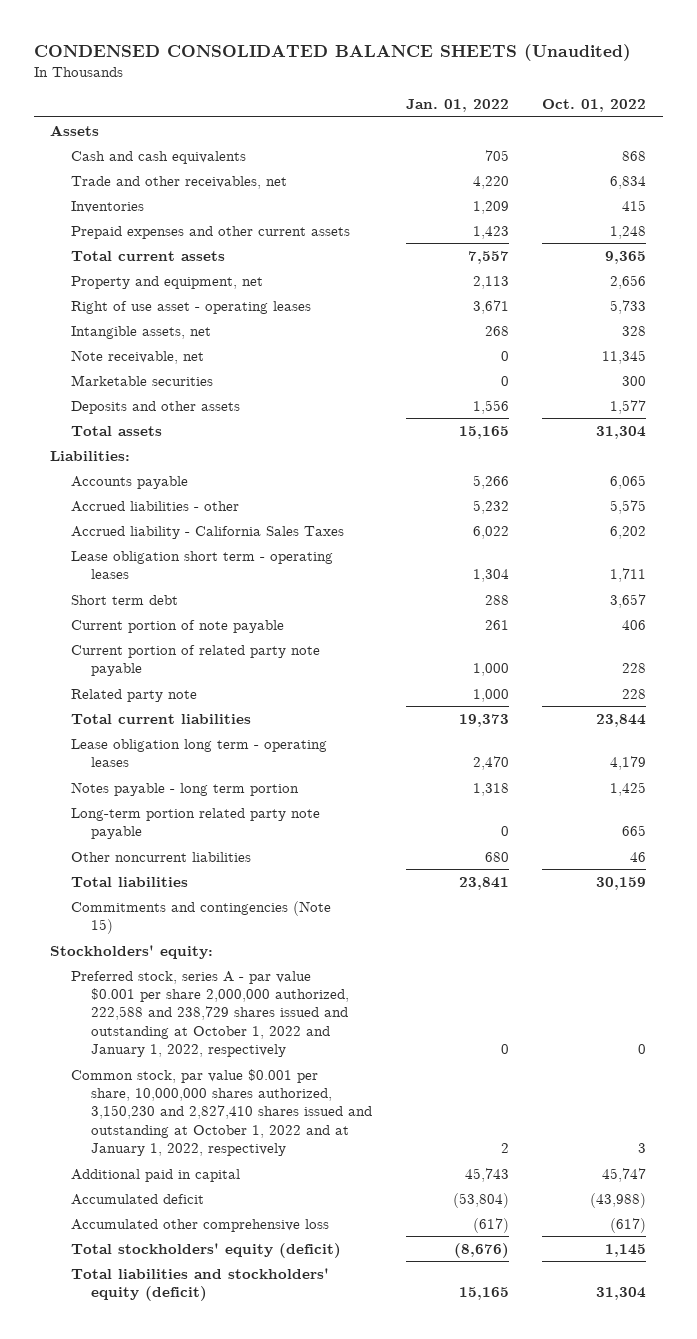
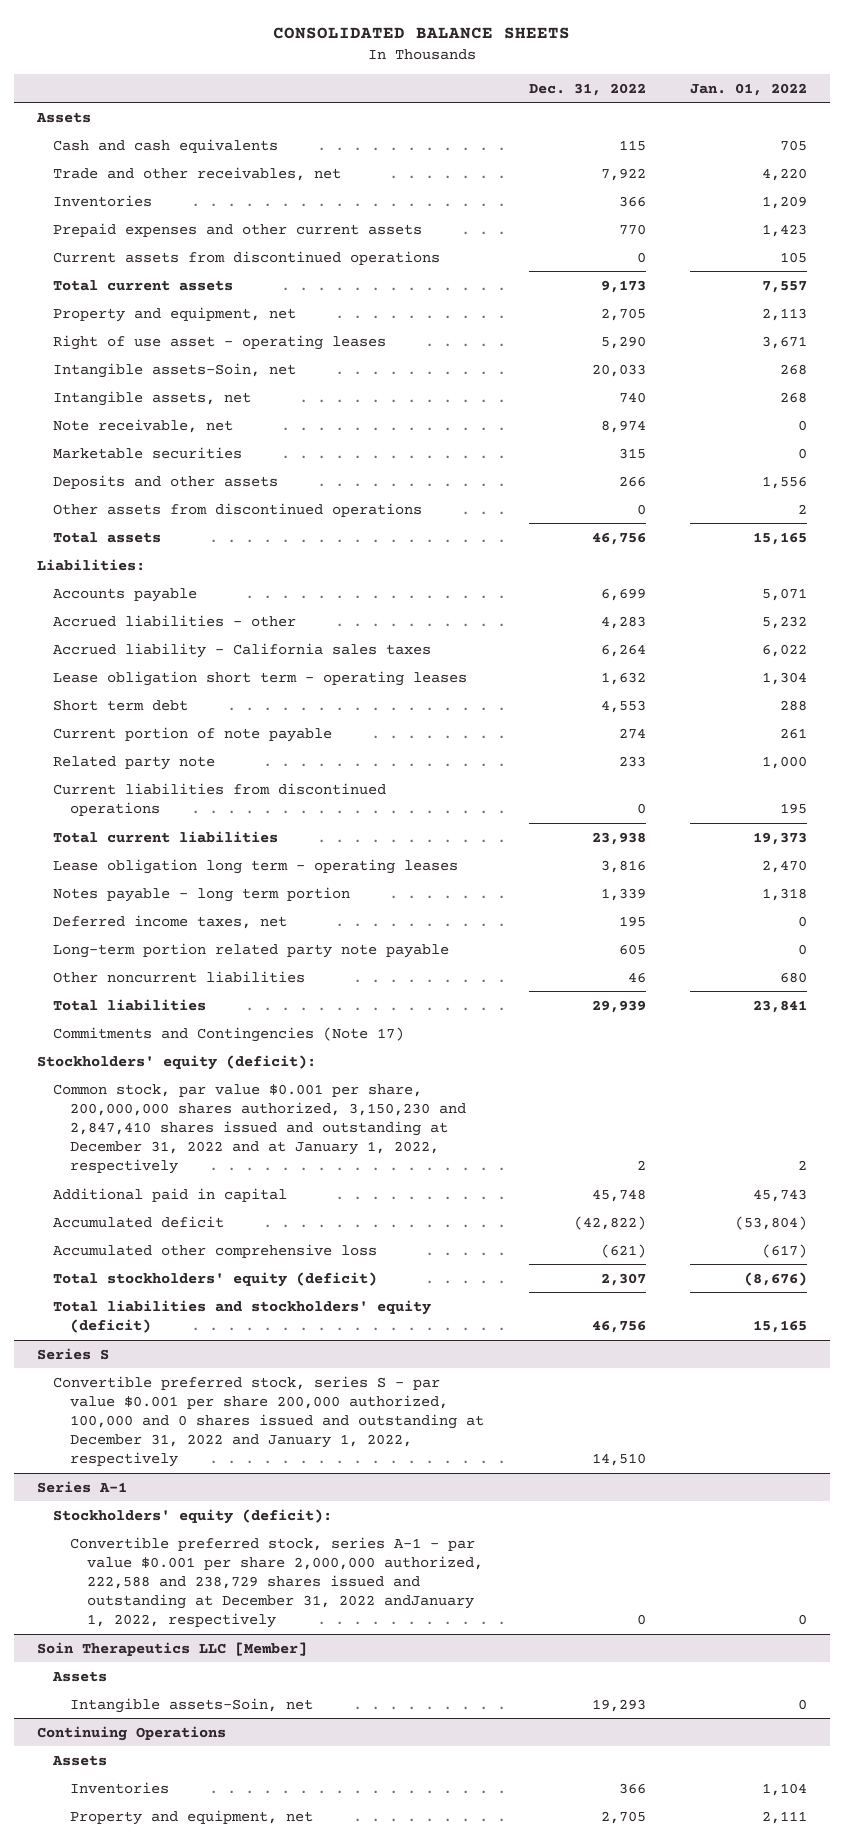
- CONDENSED CONSOLIDATED BALANCE SHEETS (Unaudited)
+ CONSOLIDATED BALANCE SHEETS
- | Jan. 01, 2022 | Oct. 01, 2022
+ | Dec. 31, 2022 | Jan. 01, 2022
+ Current assets from discontinued operations | 0 | 105
+ Intangible assets-Soin, net | 20,033 | 268
+ Other assets from discontinued operations | 0 | 2
- Accounts payable | 5,266 | 6,065
+ Accounts payable | 6,699 | 5,071
- Accrued liability - California Sales Taxes | 6,022 | 6,202
+ Accrued liability - California sales taxes | 6,264 | 6,022
- Current portion of related party note payable | 1,000 | 228
+ Current liabilities from discontinued operations | 0 | 195
+ Deferred income taxes, net | 195 | 0
- Commitments and contingencies (Note 15)
- Stockholders' equity:
- Preferred stock, series A - par value $0.001 per share 2,000,000 authorized, 222,588 and 238,729 shares issued and outstanding at October 1, 2022 and January 1, 2022, respectively | 0 | 0
- Common stock, par value $0.001 per share, 10,000,000 shares authorized, 3,150,230 and 2,827,410 shares issued and outstanding at October 1, 2022 and at January 1, 2022, respectively | 2 | 3
+ Commitments and Contingencies (Note 17)
+ Stockholders' equity (deficit):
+ Common stock, par value $0.001 per share, 200,000,000 shares authorized, 3,150,230 and 2,847,410 shares issued and outstanding at December 31, 2022 and at January 1, 2022, respectively | 2 | 2
+ Series S
+ Convertible preferred stock, series S - par value $0.001 per share 200,000 authorized, 100,000 and 0 shares issued and outstanding at December 31, 2022 and January 1, 2022, respectively | 14,510 |
+ Series A-1
+ Stockholders' equity (deficit):
+ Convertible preferred stock, series A-1 - par value $0.001 per share 2,000,000 authorized, 222,588 and 238,729 shares issued and outstanding at December 31, 2022 andJanuary 1, 2022, respectively | 0 | 0
+ Soin Therapeutics LLC [Member]
+ Assets
+ Intangible assets-Soin, net | 19,293 | 0
+ Continuing Operations
+ Assets
+ Inventories | 366 | 1,104
+ Property and equipment, net | 2,705 | 2,111

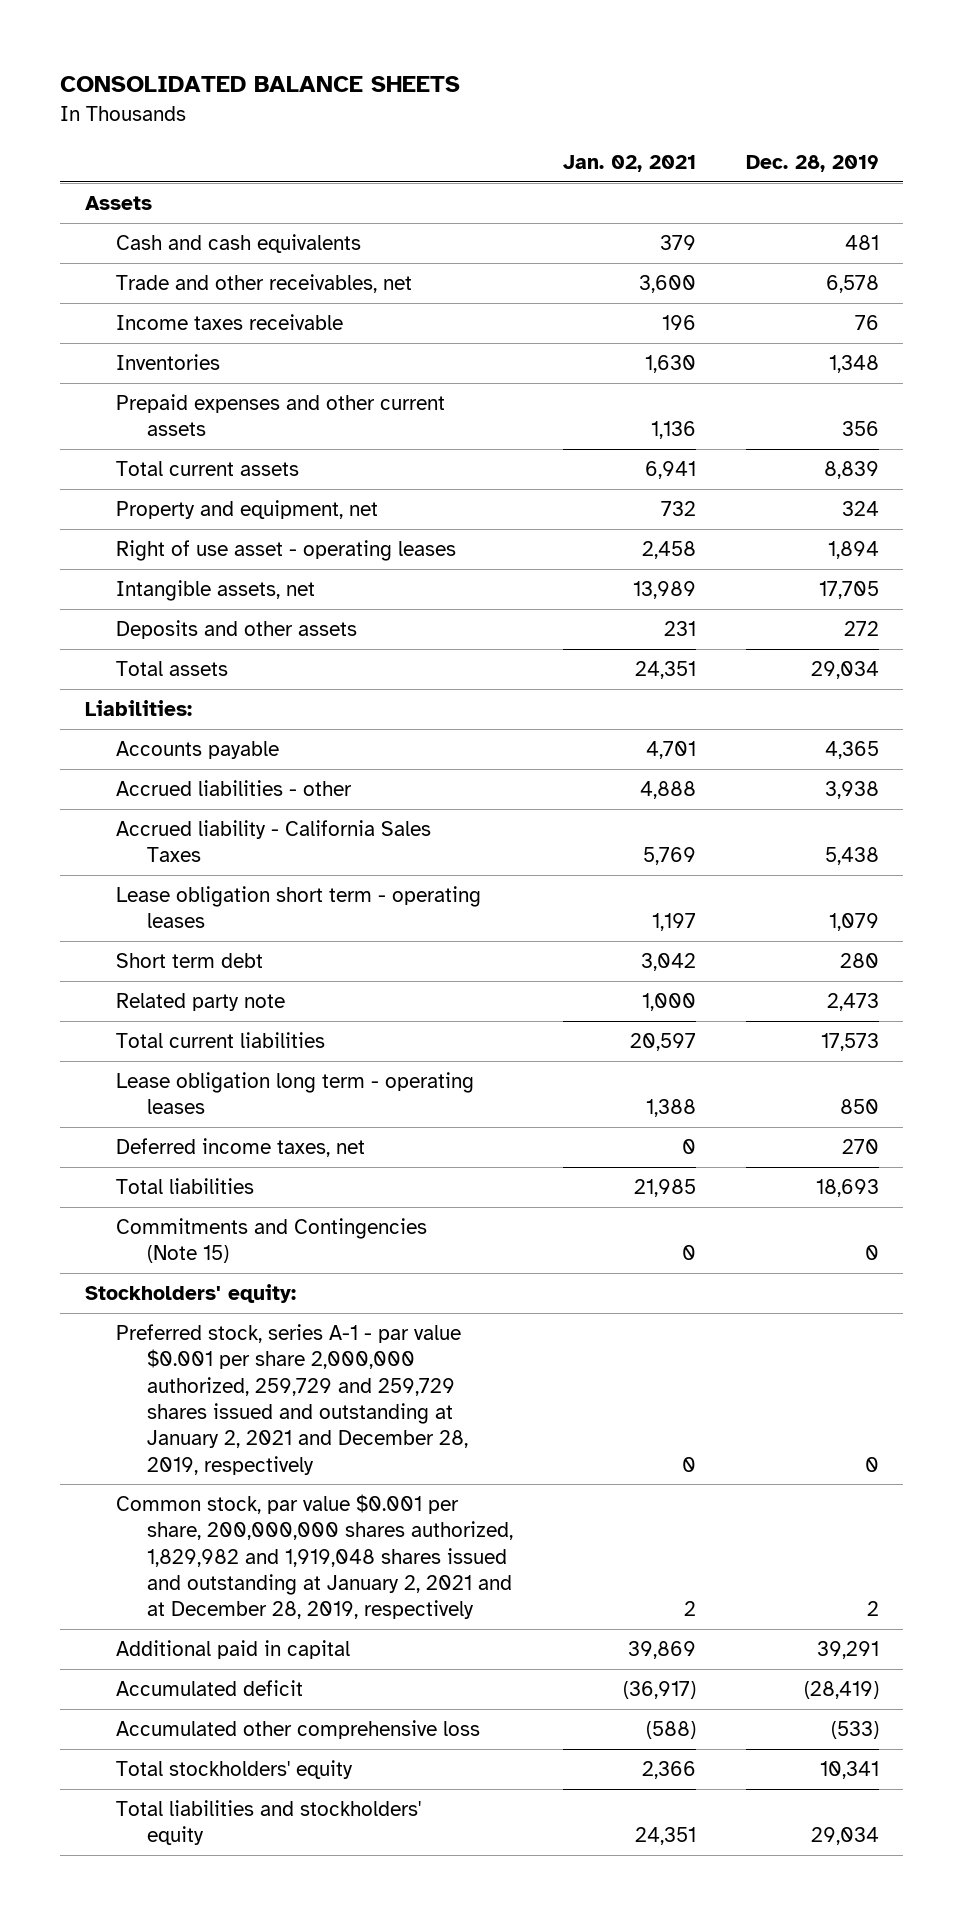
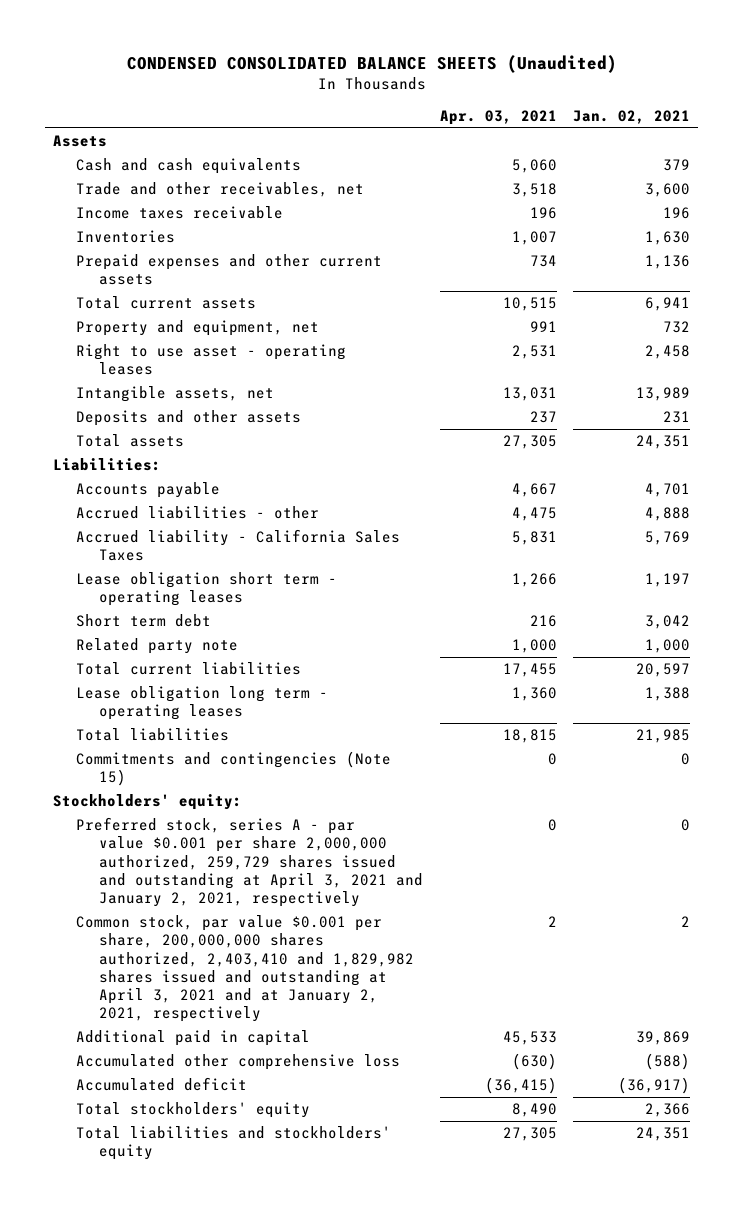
- CONSOLIDATED BALANCE SHEETS
+ CONDENSED CONSOLIDATED BALANCE SHEETS (Unaudited)
- | Jan. 02, 2021 | Dec. 28, 2019
+ | Apr. 03, 2021 | Jan. 02, 2021
- Right of use asset - operating leases | 2,458 | 1,894
+ Right to use asset - operating leases | 2,531 | 2,458
- Deferred income taxes, net | 0 | 270
- Commitments and Contingencies (Note 15) | 0 | 0
+ Commitments and contingencies (Note 15) | 0 | 0
- Preferred stock, series A-1 - par value $0.001 per share 2,000,000 authorized, 259,729 and 259,729 shares issued and outstanding at January 2, 2021 and December 28, 2019, respectively | 0 | 0
- Common stock, par value $0.001 per share, 200,000,000 shares authorized, 1,829,982 and 1,919,048 shares issued and outstanding at January 2, 2021 and at December 28, 2019, respectively | 2 | 2
+ Preferred stock, series A - par value $0.001 per share 2,000,000 authorized, 259,729 shares issued and outstanding at April 3, 2021 and January 2, 2021, respectively | 0 | 0
+ Common stock, par value $0.001 per share, 200,000,000 shares authorized, 2,403,410 and 1,829,982 shares issued and outstanding at April 3, 2021 and at January 2, 2021, respectively | 2 | 2
moved down: Accumulated deficit | (36,415) | (36,917)

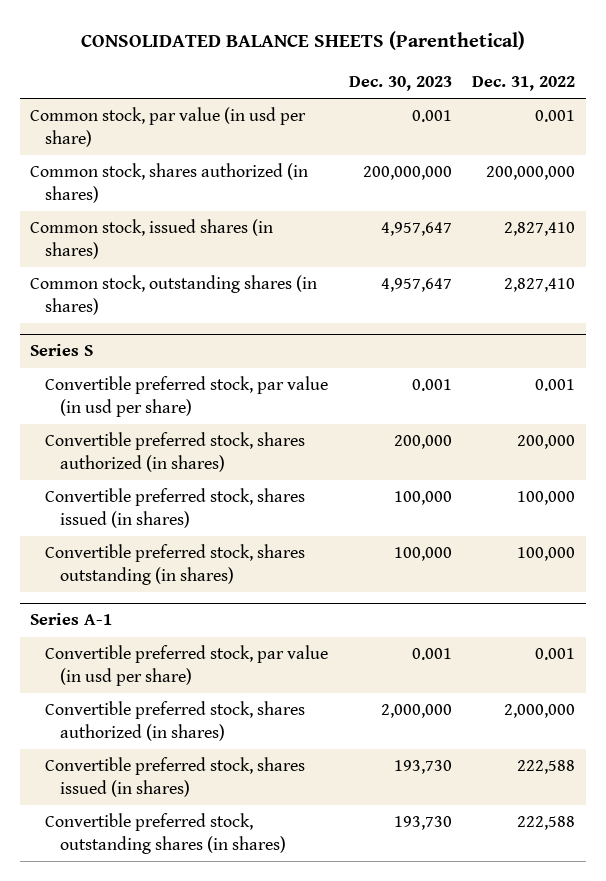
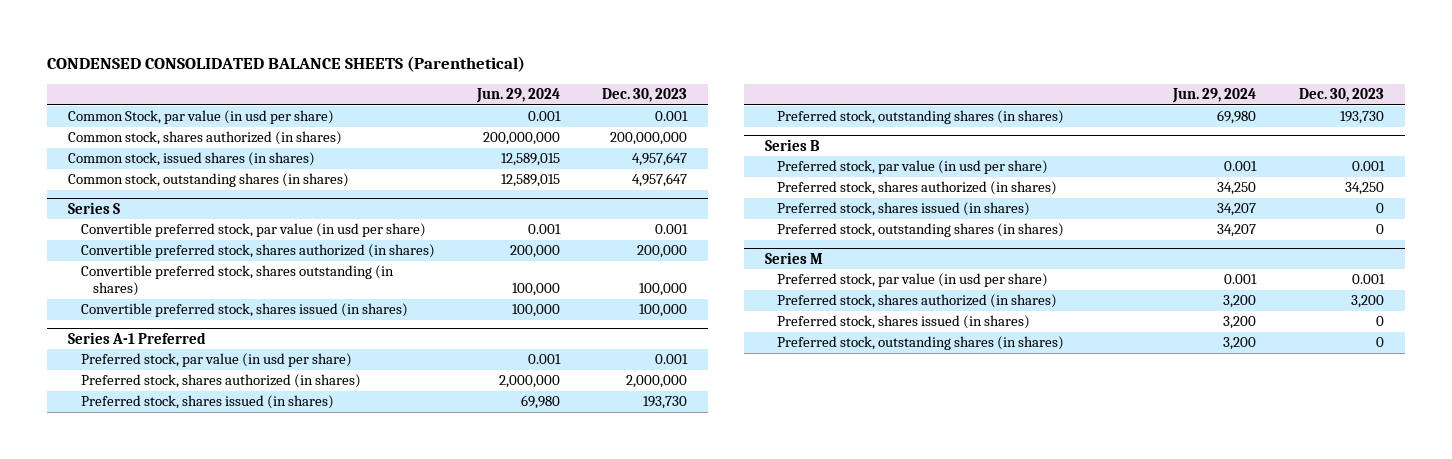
- CONSOLIDATED BALANCE SHEETS (Parenthetical)
+ CONDENSED CONSOLIDATED BALANCE SHEETS (Parenthetical)
- | Dec. 30, 2023 | Dec. 31, 2022
+ | Jun. 29, 2024 | Dec. 30, 2023
- Common stock, par value (in usd per share) | 0.001 | 0.001
+ Common Stock, par value (in usd per share) | 0.001 | 0.001
- Series A-1
- Convertible preferred stock, par value (in usd per share) | 0.001 | 0.001
- Convertible preferred stock, shares authorized (in shares) | 2,000,000 | 2,000,000
- Convertible preferred stock, shares issued (in shares) | 193,730 | 222,588
- Convertible preferred stock, outstanding shares (in shares) | 193,730 | 222,588
@ Series S
moved down: Convertible preferred stock, shares issued (in shares) | 100,000 | 100,000
+ Series A-1 Preferred
+ Preferred stock, par value (in usd per share) | 0.001 | 0.001
+ Preferred stock, shares authorized (in shares) | 2,000,000 | 2,000,000
+ Preferred stock, shares issued (in shares) | 69,980 | 193,730
+ Preferred stock, outstanding shares (in shares) | 69,980 | 193,730
+ Series B
+ Preferred stock, par value (in usd per share) | 0.001 | 0.001
+ Preferred stock, shares authorized (in shares) | 34,250 | 34,250
+ Preferred stock, shares issued (in shares) | 34,207 | 0
+ Preferred stock, outstanding shares (in shares) | 34,207 | 0
+ Series M
+ Preferred stock, par value (in usd per share) | 0.001 | 0.001
+ Preferred stock, shares authorized (in shares) | 3,200 | 3,200
+ Preferred stock, shares issued (in shares) | 3,200 | 0
+ Preferred stock, outstanding shares (in shares) | 3,200 | 0

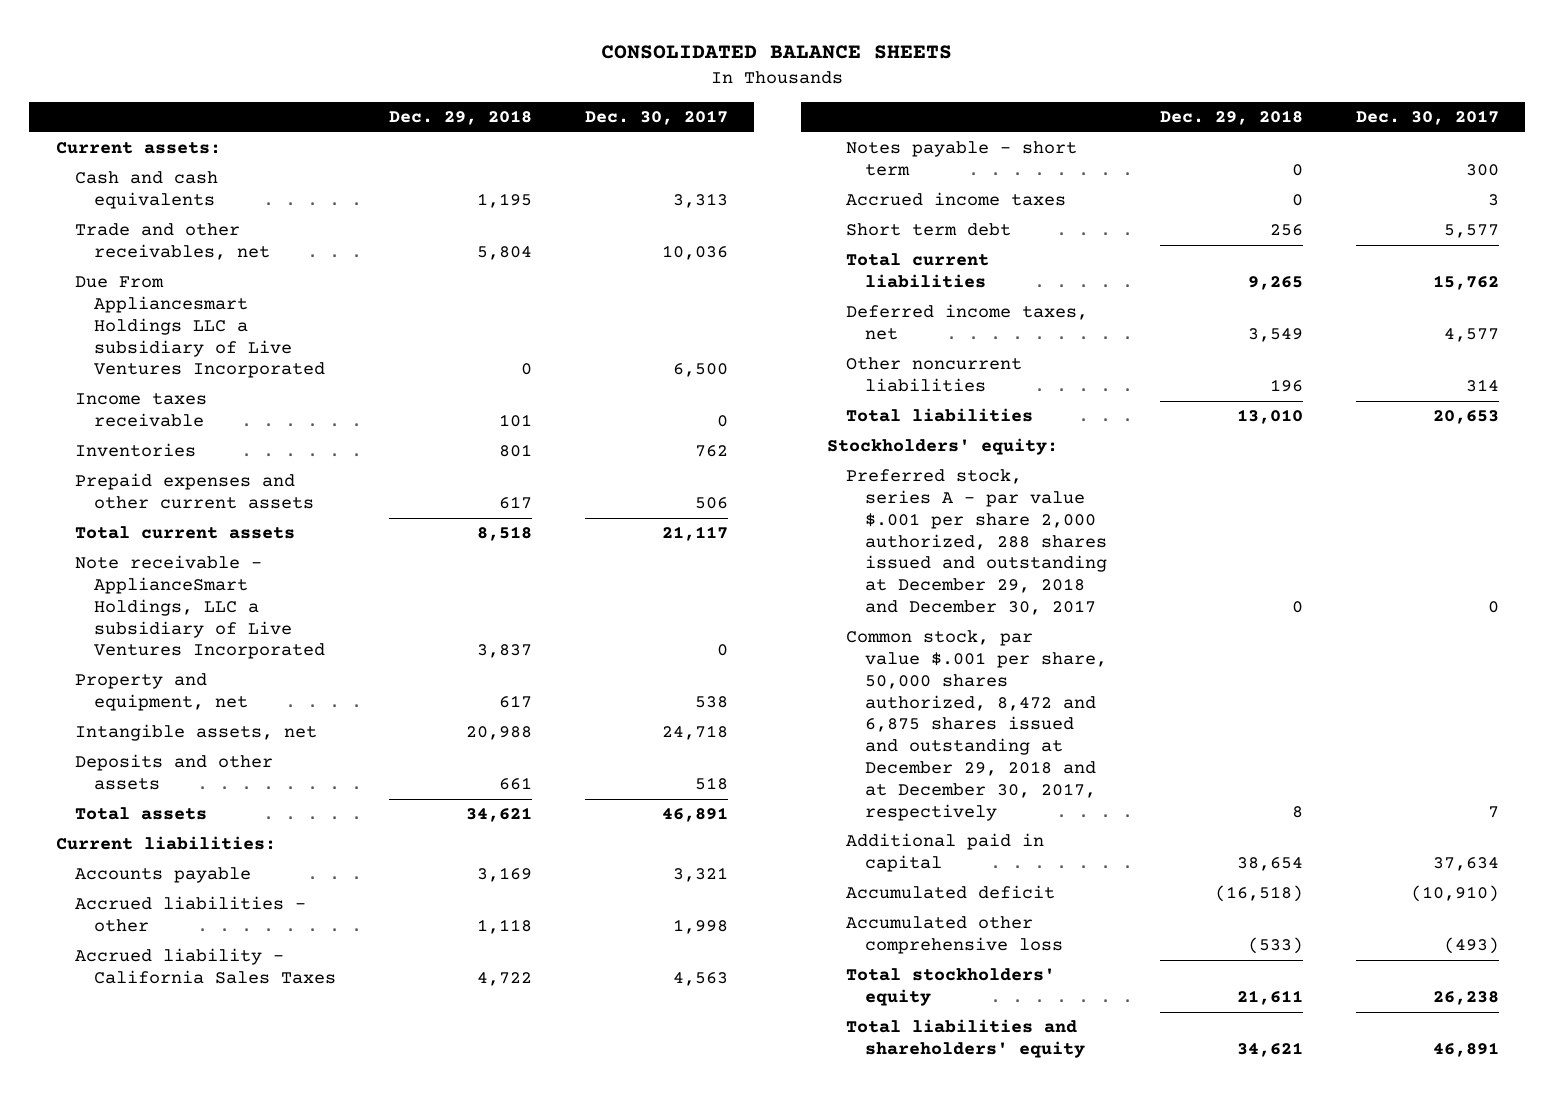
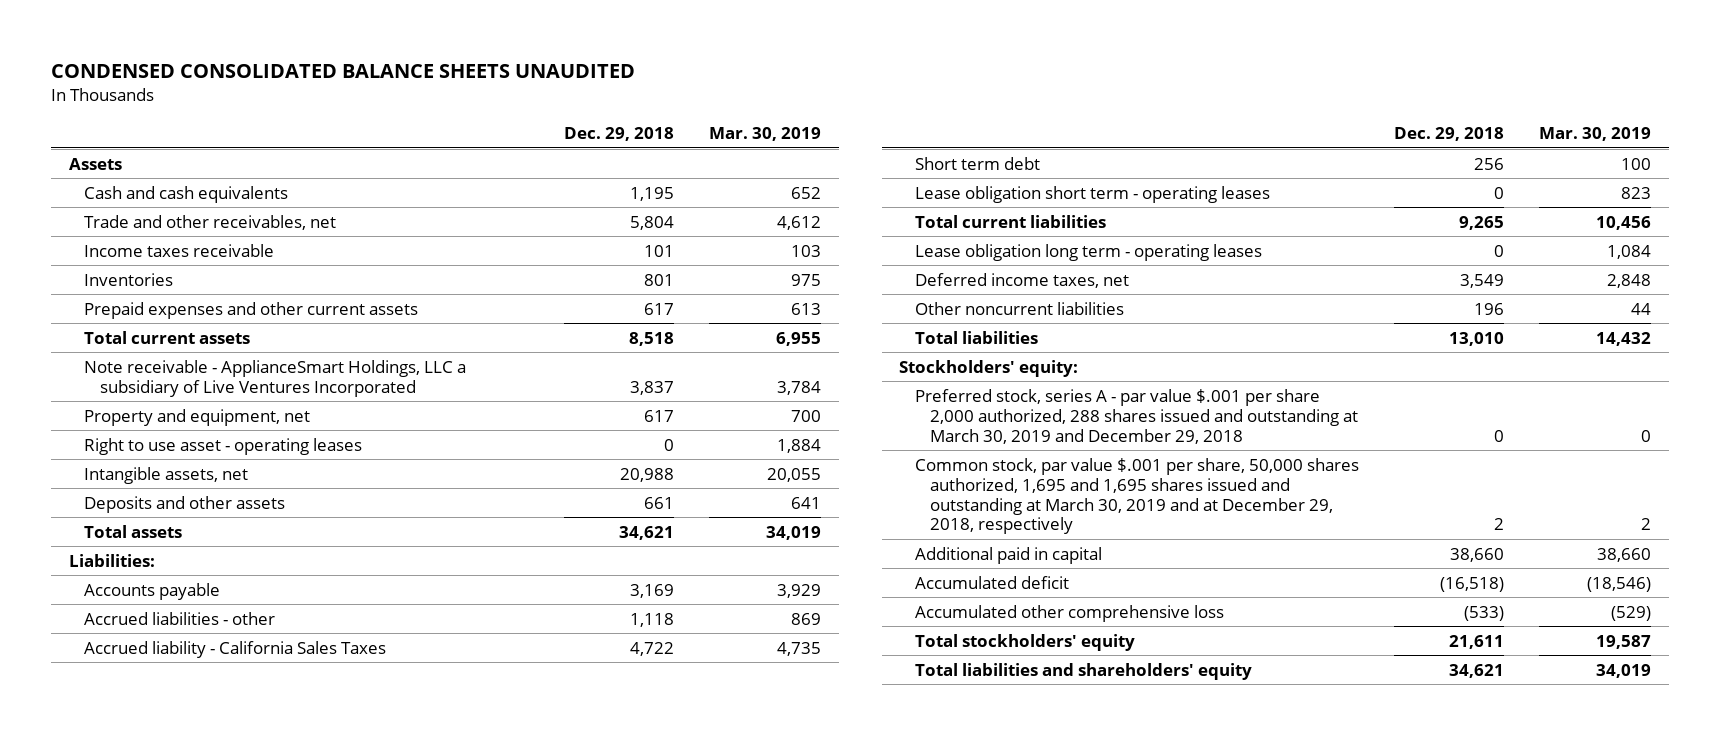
- CONSOLIDATED BALANCE SHEETS
+ CONDENSED CONSOLIDATED BALANCE SHEETS UNAUDITED
- | Dec. 29, 2018 | Dec. 30, 2017
+ | Dec. 29, 2018 | Mar. 30, 2019
- Current assets:
+ Assets
- Due From Appliancesmart Holdings LLC a subsidiary of Live Ventures Incorporated | 0 | 6,500
+ Right to use asset - operating leases | 0 | 1,884
- Current liabilities:
+ Liabilities:
- Notes payable - short term | 0 | 300
- Accrued income taxes | 0 | 3
+ Lease obligation short term - operating leases | 0 | 823
+ Lease obligation long term - operating leases | 0 | 1,084
- Preferred stock, series A - par value $.001 per share 2,000 authorized, 288 shares issued and outstanding at December 29, 2018 and December 30, 2017 | 0 | 0
- Common stock, par value $.001 per share, 50,000 shares authorized, 8,472 and 6,875 shares issued and outstanding at December 29, 2018 and at December 30, 2017, respectively | 8 | 7
- Additional paid in capital | 38,654 | 37,634
+ Preferred stock, series A - par value $.001 per share 2,000 authorized, 288 shares issued and outstanding at March 30, 2019 and December 29, 2018 | 0 | 0
+ Common stock, par value $.001 per share, 50,000 shares authorized, 1,695 and 1,695 shares issued and outstanding at March 30, 2019 and at December 29, 2018, respectively | 2 | 2
+ Additional paid in capital | 38,660 | 38,660

